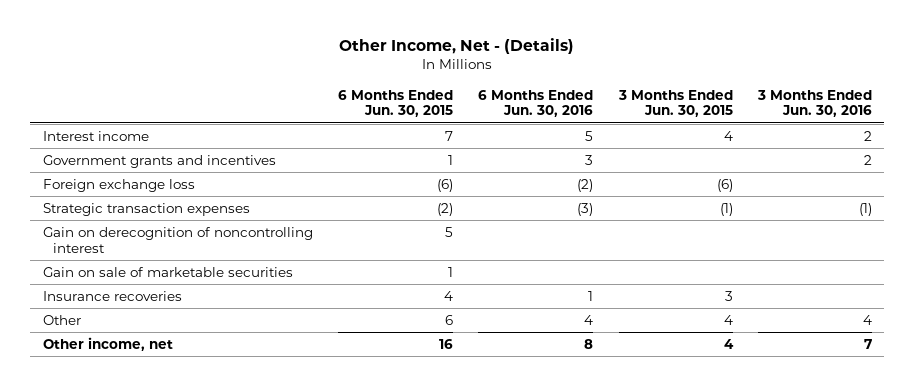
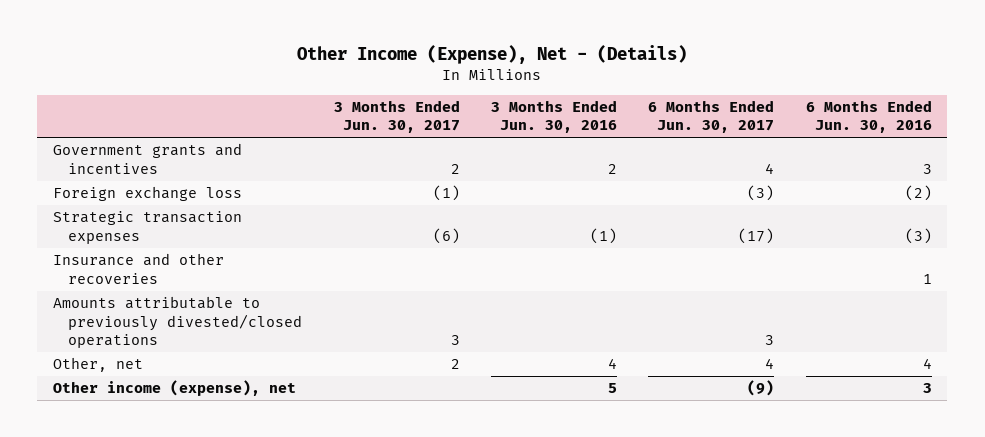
- Other Income, Net - (Details)
+ Other Income (Expense), Net - (Details)
- | 6 Months Ended Jun. 30, 2015 | 6 Months Ended Jun. 30, 2016 | 3 Months Ended Jun. 30, 2015 | 3 Months Ended Jun. 30, 2016
+ | 3 Months Ended Jun. 30, 2017 | 3 Months Ended Jun. 30, 2016 | 6 Months Ended Jun. 30, 2017 | 6 Months Ended Jun. 30, 2016
- Interest income | 7 | 5 | 4 | 2
- Gain on derecognition of noncontrolling interest | 5 | | |
- Gain on sale of marketable securities | 1 | | |
- Insurance recoveries | 4 | 1 | 3 |
- Other | 6 | 4 | 4 | 4
- Other income, net | 16 | 8 | 4 | 7
+ Insurance and other recoveries | | | | 1
+ Amounts attributable to previously divested/closed operations | 3 | | 3 |
+ Other, net | 2 | 4 | 4 | 4
+ Other income (expense), net | | 5 | (9) | 3

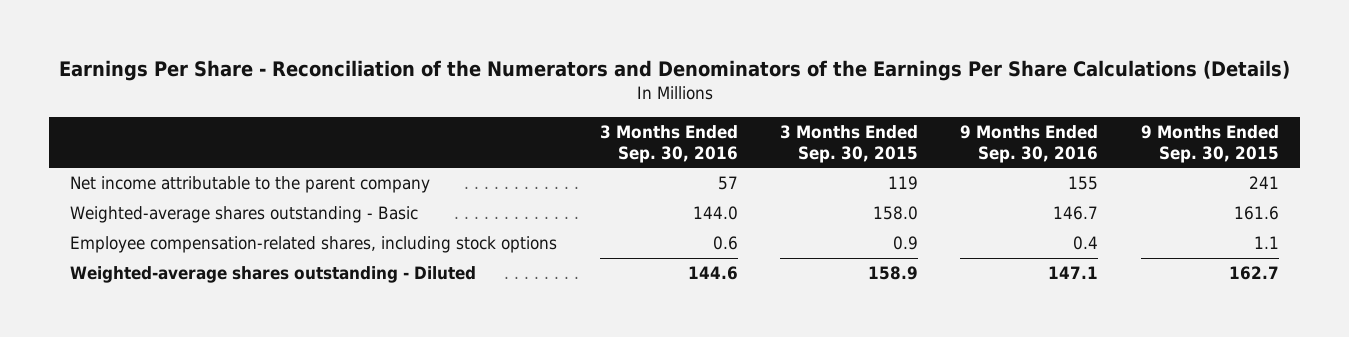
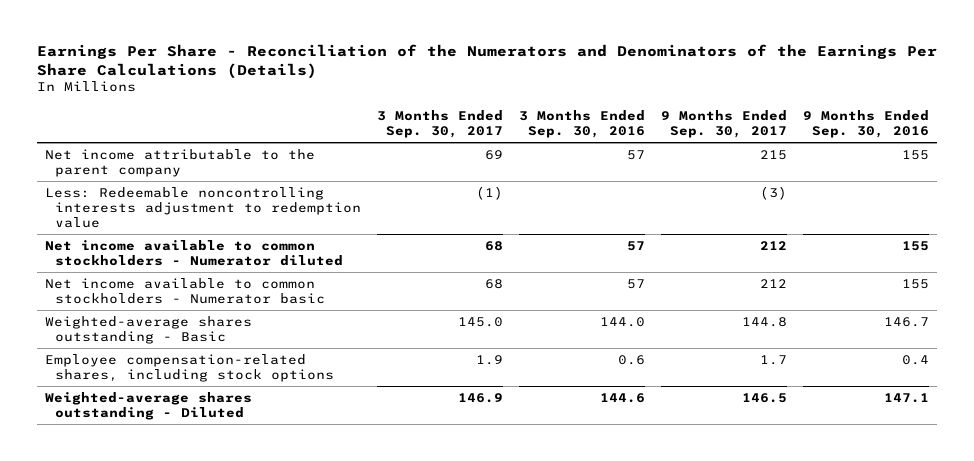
- | 3 Months Ended Sep. 30, 2016 | 3 Months Ended Sep. 30, 2015 | 9 Months Ended Sep. 30, 2016 | 9 Months Ended Sep. 30, 2015
+ | 3 Months Ended Sep. 30, 2017 | 3 Months Ended Sep. 30, 2016 | 9 Months Ended Sep. 30, 2017 | 9 Months Ended Sep. 30, 2016
+ Less: Redeemable noncontrolling interests adjustment to redemption value | (1) | | (3) |
+ Net income available to common stockholders - Numerator diluted | 68 | 57 | 212 | 155
+ Net income available to common stockholders - Numerator basic | 68 | 57 | 212 | 155

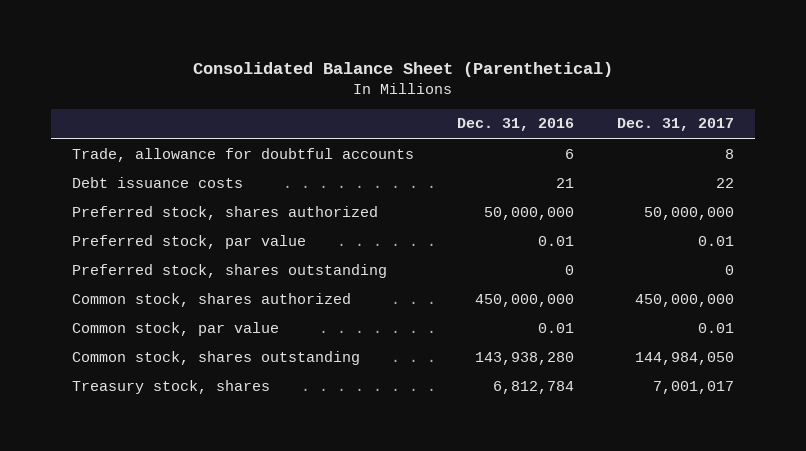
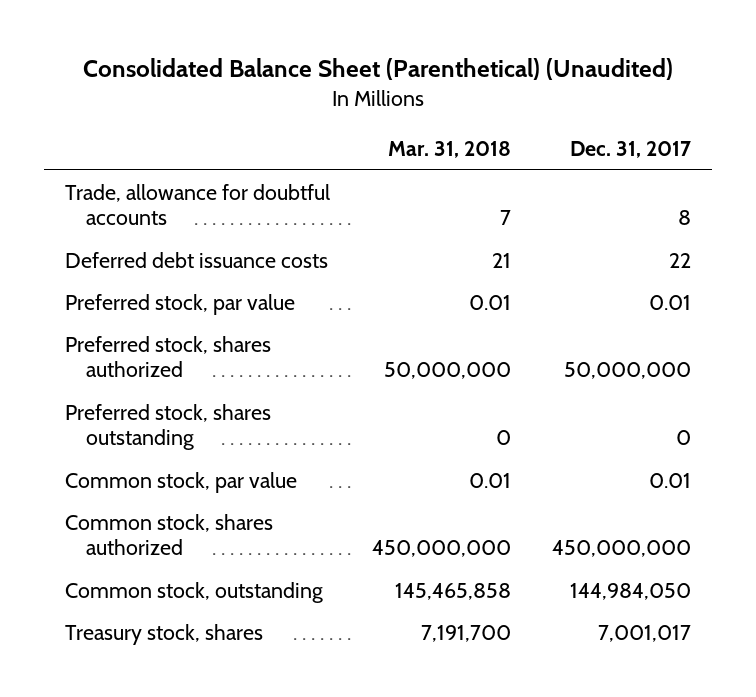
- Consolidated Balance Sheet (Parenthetical)
+ Consolidated Balance Sheet (Parenthetical) (Unaudited)
- | Dec. 31, 2016 | Dec. 31, 2017
+ | Mar. 31, 2018 | Dec. 31, 2017
- Debt issuance costs | 21 | 22
+ Deferred debt issuance costs | 21 | 22
moved down: Preferred stock, shares authorized | 50,000,000 | 50,000,000
- Common stock, shares outstanding | 143,938,280 | 144,984,050
moved down: Common stock, shares authorized | 450,000,000 | 450,000,000
+ Common stock, outstanding | 145,465,858 | 144,984,050

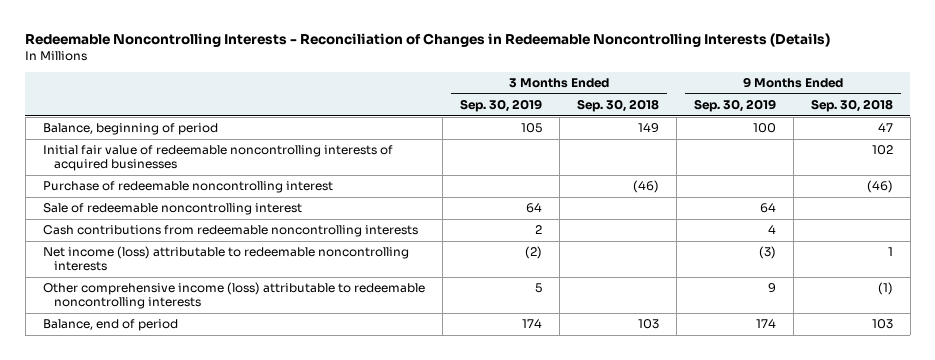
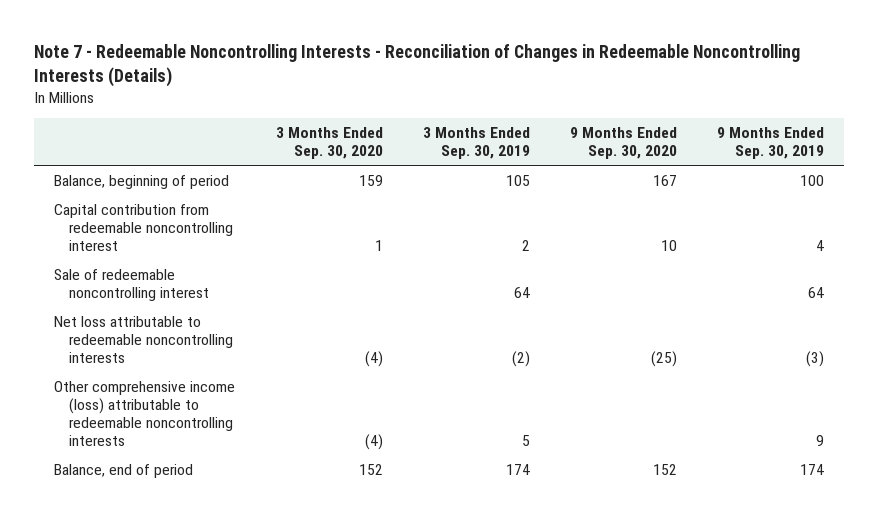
- Redeemable Noncontrolling Interests - Reconciliation of Changes in Redeemable Noncontrolling Interests (Details)
+ Note 7 - Redeemable Noncontrolling Interests - Reconciliation of Changes in Redeemable Noncontrolling Interests (Details)
- | 3 Months Ended Sep. 30, 2019 | 3 Months Ended Sep. 30, 2018 | 9 Months Ended Sep. 30, 2019 | 9 Months Ended Sep. 30, 2018
+ | 3 Months Ended Sep. 30, 2020 | 3 Months Ended Sep. 30, 2019 | 9 Months Ended Sep. 30, 2020 | 9 Months Ended Sep. 30, 2019
- Initial fair value of redeemable noncontrolling interests of acquired businesses | | | | 102
- Purchase of redeemable noncontrolling interest | | (46) | | (46)
+ Capital contribution from redeemable noncontrolling interest | 1 | 2 | 10 | 4
- Cash contributions from redeemable noncontrolling interests | 2 | | 4 |
- Net income (loss) attributable to redeemable noncontrolling interests | (2) | | (3) | 1
+ Net loss attributable to redeemable noncontrolling interests | (4) | (2) | (25) | (3)

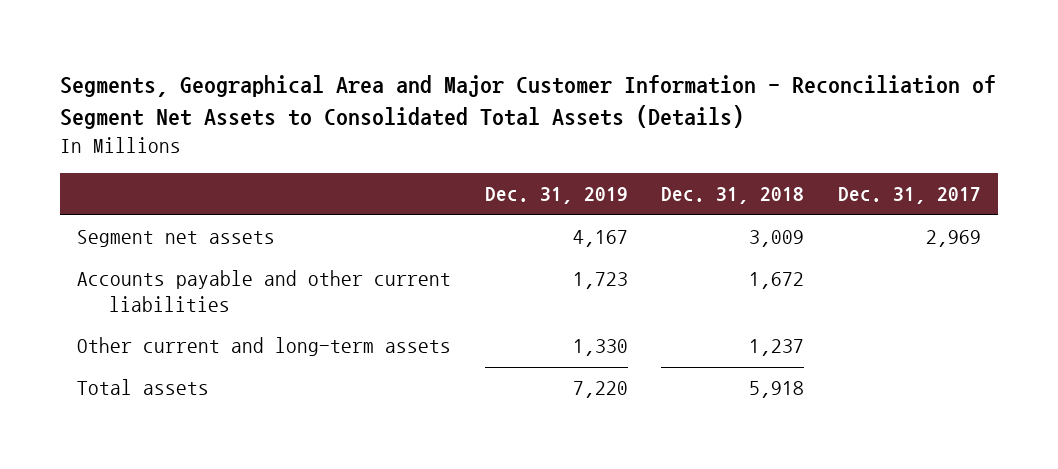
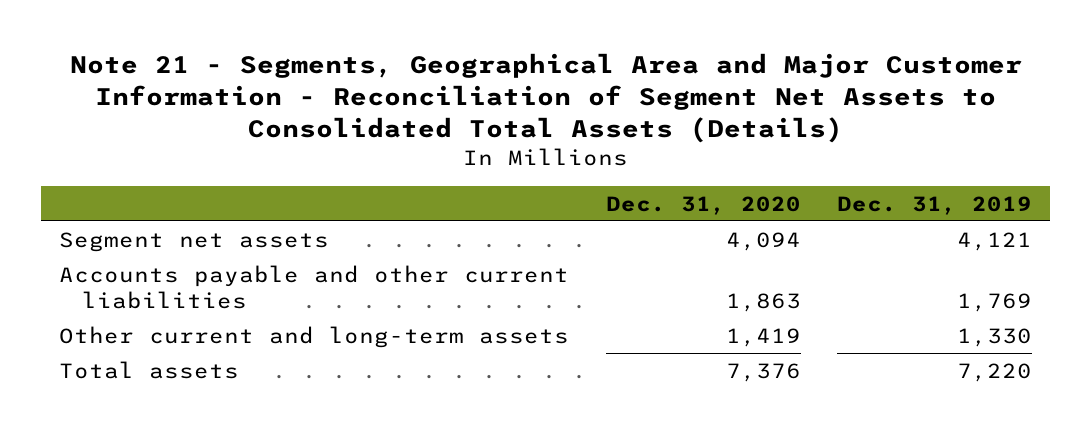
- Segments, Geographical Area and Major Customer Information - Reconciliation of Segment Net Assets to Consolidated Total Assets (Details)
+ Note 21 - Segments, Geographical Area and Major Customer Information - Reconciliation of Segment Net Assets to Consolidated Total Assets (Details)
- | Dec. 31, 2019 | Dec. 31, 2018 | Dec. 31, 2017
+ | Dec. 31, 2020 | Dec. 31, 2019
- Segment net assets | 4,167 | 3,009 | 2,969
- Accounts payable and other current liabilities | 1,723 | 1,672 |
+ Segment net assets | 4,094 | 4,121
+ Accounts payable and other current liabilities | 1,863 | 1,769

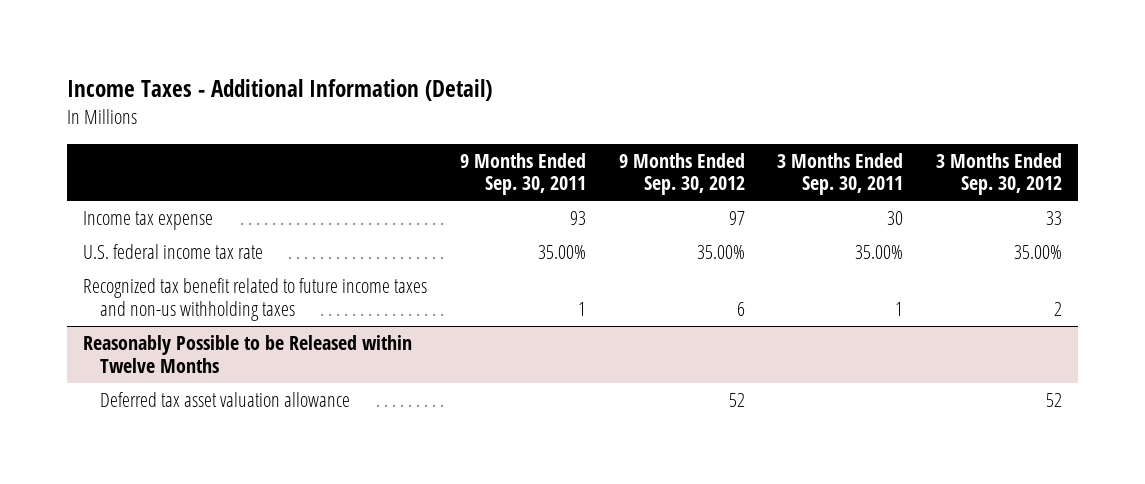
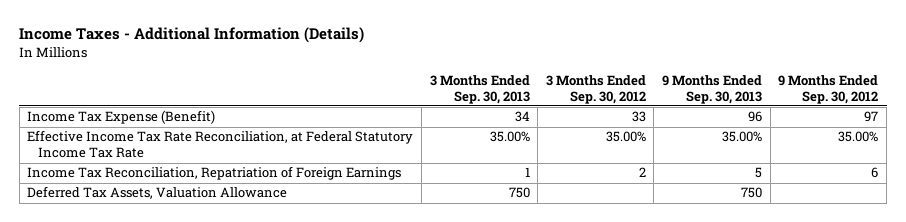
- Income Taxes - Additional Information (Detail)
+ Income Taxes - Additional Information (Details)
- | 9 Months Ended Sep. 30, 2011 | 9 Months Ended Sep. 30, 2012 | 3 Months Ended Sep. 30, 2011 | 3 Months Ended Sep. 30, 2012
+ | 3 Months Ended Sep. 30, 2013 | 3 Months Ended Sep. 30, 2012 | 9 Months Ended Sep. 30, 2013 | 9 Months Ended Sep. 30, 2012
- Income tax expense | 93 | 97 | 30 | 33
- U.S. federal income tax rate | 35.00% | 35.00% | 35.00% | 35.00%
- Recognized tax benefit related to future income taxes and non-us withholding taxes | 1 | 6 | 1 | 2
- Reasonably Possible to be Released within Twelve Months
- Deferred tax asset valuation allowance | | 52 | | 52
+ Income Tax Expense (Benefit) | 34 | 33 | 96 | 97
+ Effective Income Tax Rate Reconciliation, at Federal Statutory Income Tax Rate | 35.00% | 35.00% | 35.00% | 35.00%
+ Income Tax Reconciliation, Repatriation of Foreign Earnings | 1 | 2 | 5 | 6
+ Deferred Tax Assets, Valuation Allowance | 750 | | 750 |

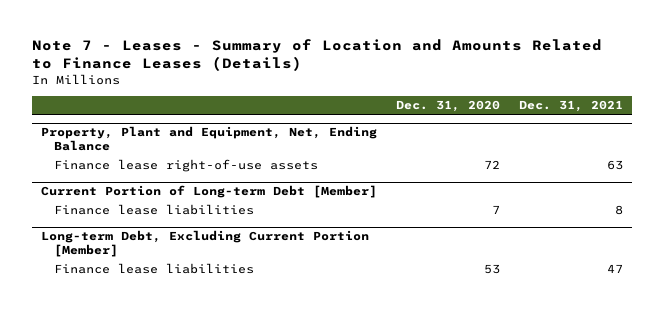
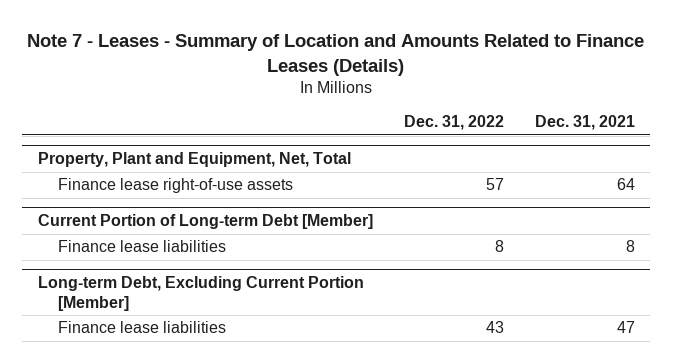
- | Dec. 31, 2020 | Dec. 31, 2021
+ | Dec. 31, 2022 | Dec. 31, 2021
- Property, Plant and Equipment, Net, Ending Balance
- Finance lease right-of-use assets | 72 | 63
+ Property, Plant and Equipment, Net, Total
+ Finance lease right-of-use assets | 57 | 64

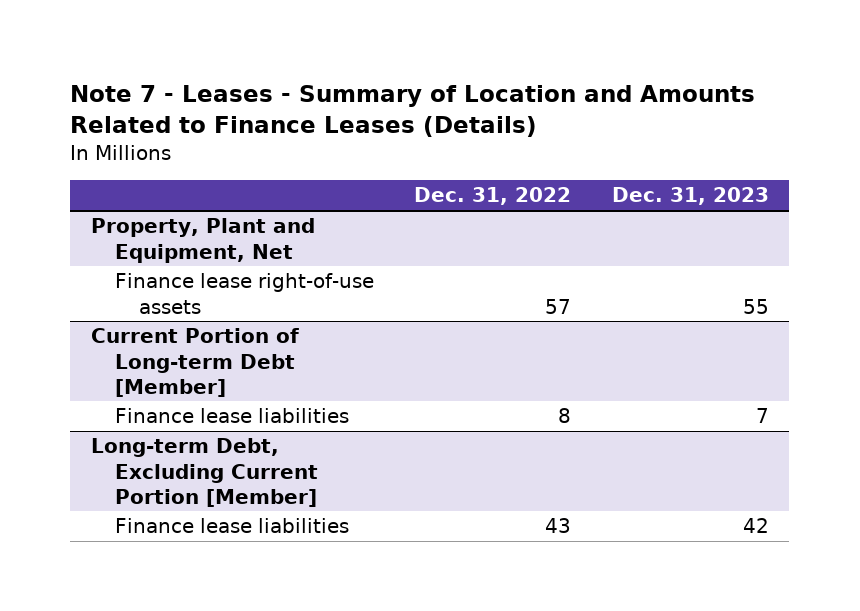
- | Dec. 31, 2022 | Dec. 31, 2021
+ | Dec. 31, 2022 | Dec. 31, 2023
- Property, Plant and Equipment, Net, Total
+ Property, Plant and Equipment, Net

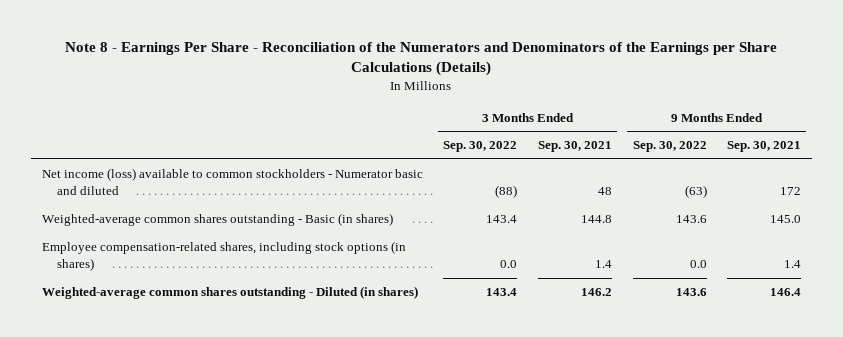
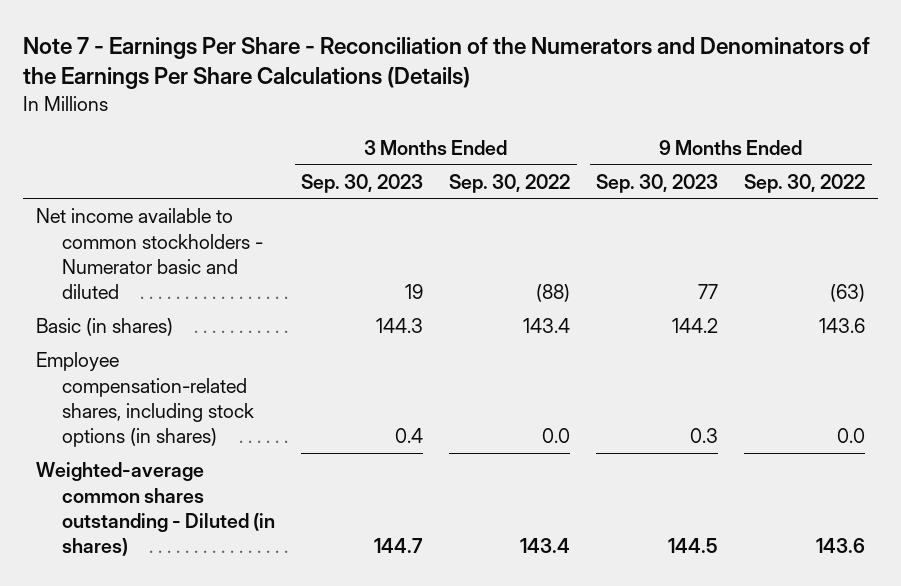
- Note 8 - Earnings Per Share - Reconciliation of the Numerators and Denominators of the Earnings per Share Calculations (Details)
+ Note 7 - Earnings Per Share - Reconciliation of the Numerators and Denominators of the Earnings Per Share Calculations (Details)
- | 3 Months Ended Sep. 30, 2022 | 3 Months Ended Sep. 30, 2021 | 9 Months Ended Sep. 30, 2022 | 9 Months Ended Sep. 30, 2021
+ | 3 Months Ended Sep. 30, 2023 | 3 Months Ended Sep. 30, 2022 | 9 Months Ended Sep. 30, 2023 | 9 Months Ended Sep. 30, 2022
- Net income (loss) available to common stockholders - Numerator basic and diluted | (88) | 48 | (63) | 172
- Weighted-average common shares outstanding - Basic (in shares) | 143.4 | 144.8 | 143.6 | 145.0
+ Net income available to common stockholders - Numerator basic and diluted | 19 | (88) | 77 | (63)
+ Basic (in shares) | 144.3 | 143.4 | 144.2 | 143.6

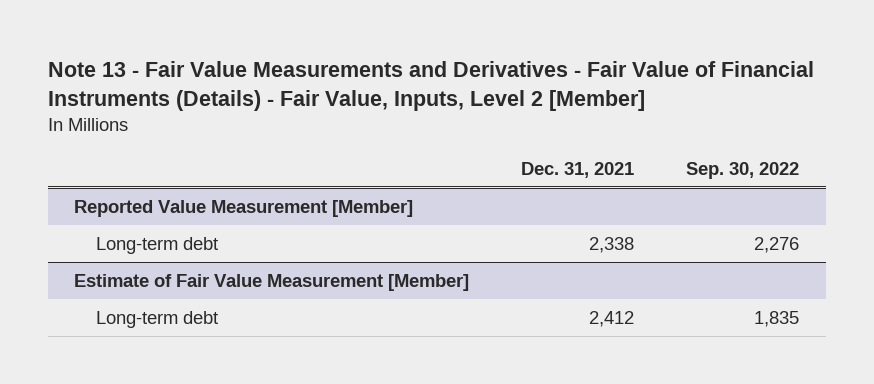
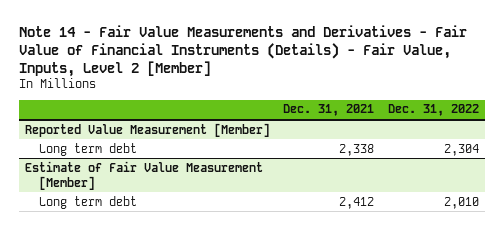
- Note 13 - Fair Value Measurements and Derivatives - Fair Value of Financial Instruments (Details) - Fair Value, Inputs, Level 2 [Member]
+ Note 14 - Fair Value Measurements and Derivatives - Fair Value of Financial Instruments (Details) - Fair Value, Inputs, Level 2 [Member]
- | Dec. 31, 2021 | Sep. 30, 2022
+ | Dec. 31, 2021 | Dec. 31, 2022
@ Reported Value Measurement [Member]
- Long-term debt | 2,338 | 2,276
+ Long term debt | 2,338 | 2,304
@ Estimate of Fair Value Measurement [Member]
- Long-term debt | 2,412 | 1,835
+ Long term debt | 2,412 | 2,010

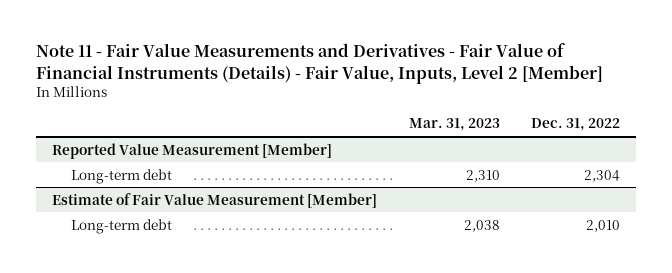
- Note 14 - Fair Value Measurements and Derivatives - Fair Value of Financial Instruments (Details) - Fair Value, Inputs, Level 2 [Member]
+ Note 11 - Fair Value Measurements and Derivatives - Fair Value of Financial Instruments (Details) - Fair Value, Inputs, Level 2 [Member]
- | Dec. 31, 2021 | Dec. 31, 2022
+ | Mar. 31, 2023 | Dec. 31, 2022
@ Reported Value Measurement [Member]
- Long term debt | 2,338 | 2,304
+ Long-term debt | 2,310 | 2,304
@ Estimate of Fair Value Measurement [Member]
- Long term debt | 2,412 | 2,010
+ Long-term debt | 2,038 | 2,010

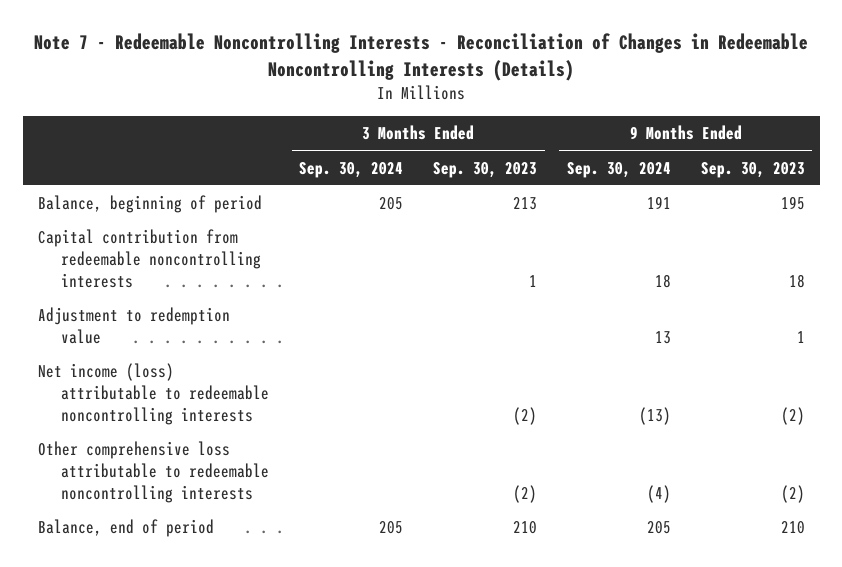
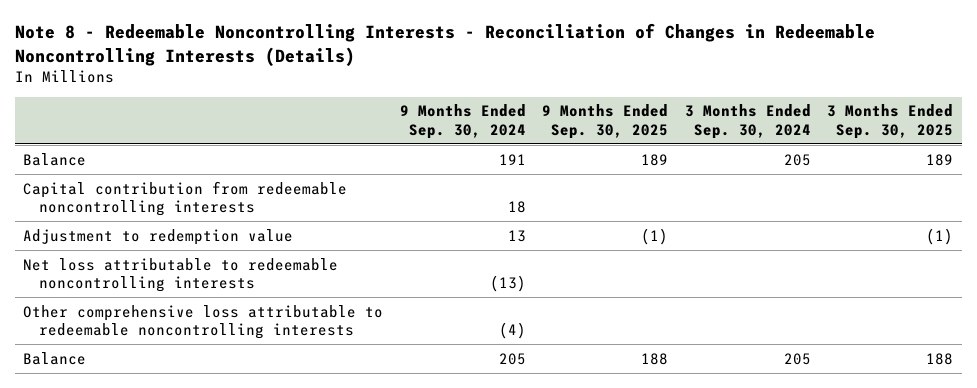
- Note 7 - Redeemable Noncontrolling Interests - Reconciliation of Changes in Redeemable Noncontrolling Interests (Details)
+ Note 8 - Redeemable Noncontrolling Interests - Reconciliation of Changes in Redeemable Noncontrolling Interests (Details)
- | 3 Months Ended Sep. 30, 2024 | 3 Months Ended Sep. 30, 2023 | 9 Months Ended Sep. 30, 2024 | 9 Months Ended Sep. 30, 2023
+ | 9 Months Ended Sep. 30, 2024 | 9 Months Ended Sep. 30, 2025 | 3 Months Ended Sep. 30, 2024 | 3 Months Ended Sep. 30, 2025
- Balance, beginning of period | 205 | 213 | 191 | 195
+ Balance | 191 | 189 | 205 | 189
- Net income (loss) attributable to redeemable noncontrolling interests | | (2) | (13) | (2)
+ Net loss attributable to redeemable noncontrolling interests | (13) | | |
- Balance, end of period | 205 | 210 | 205 | 210
+ Balance | 205 | 188 | 205 | 188

